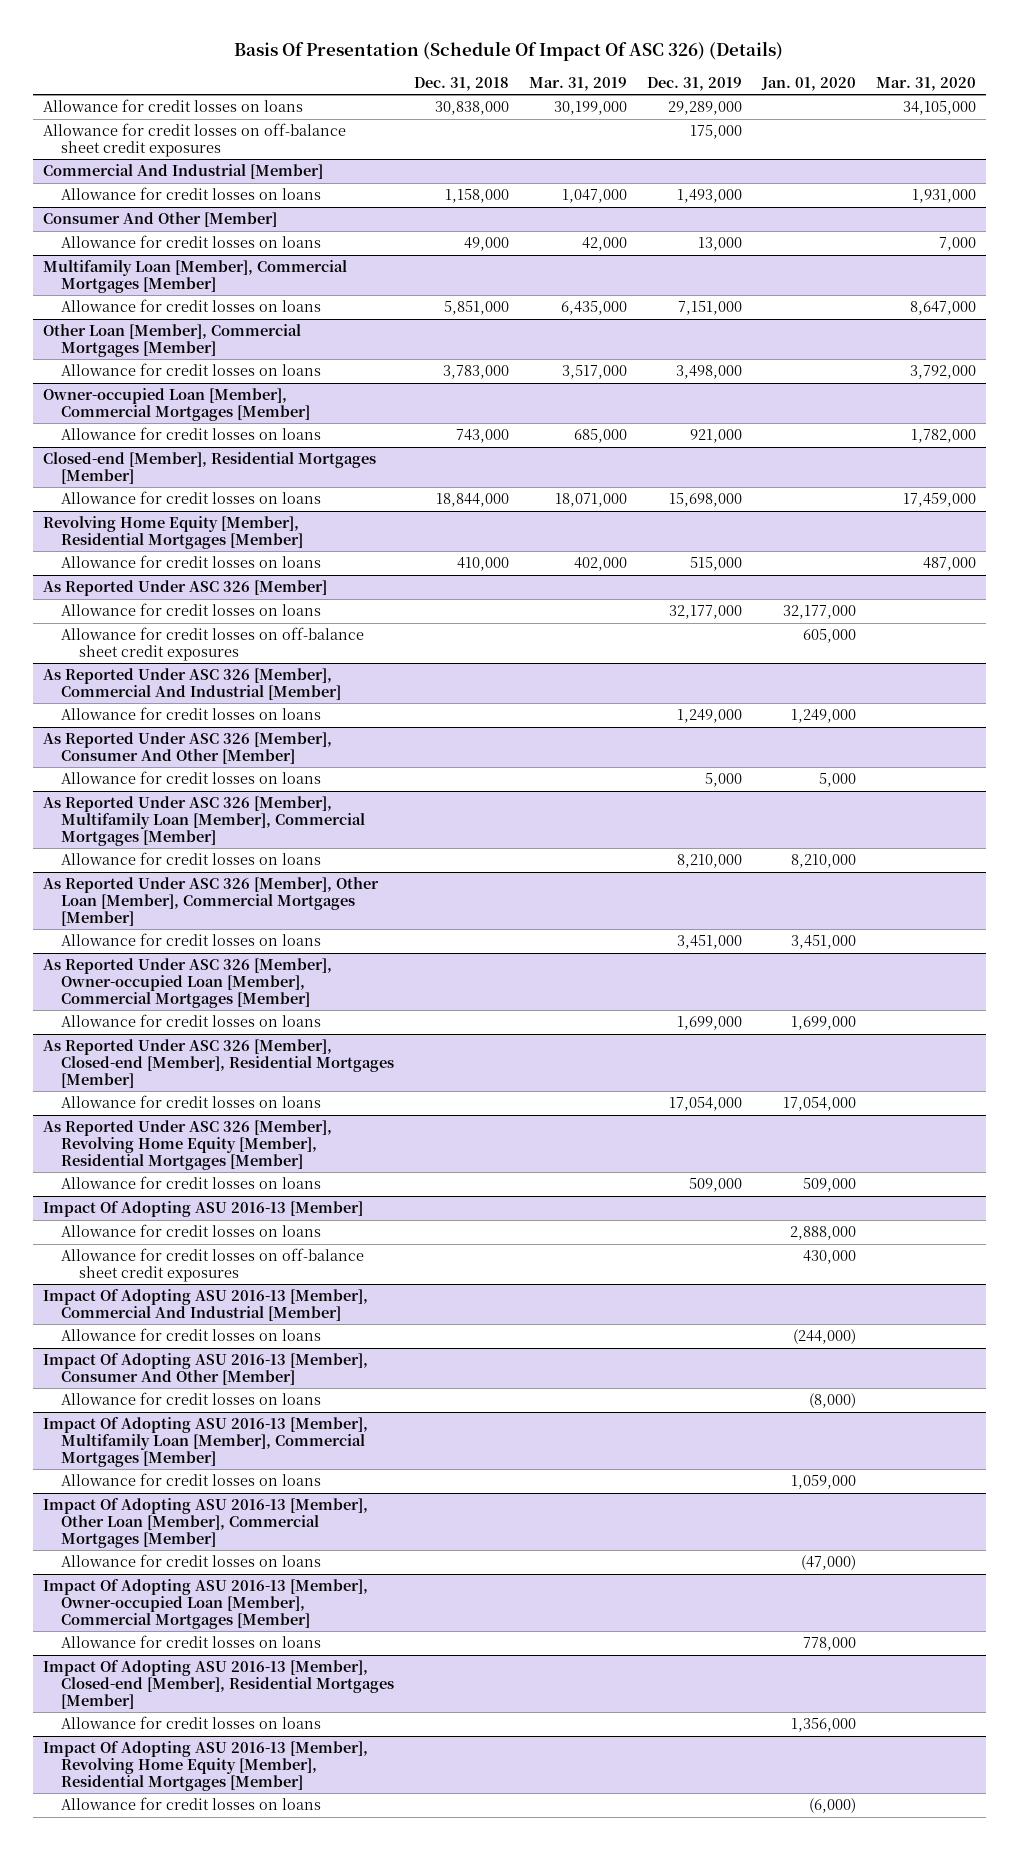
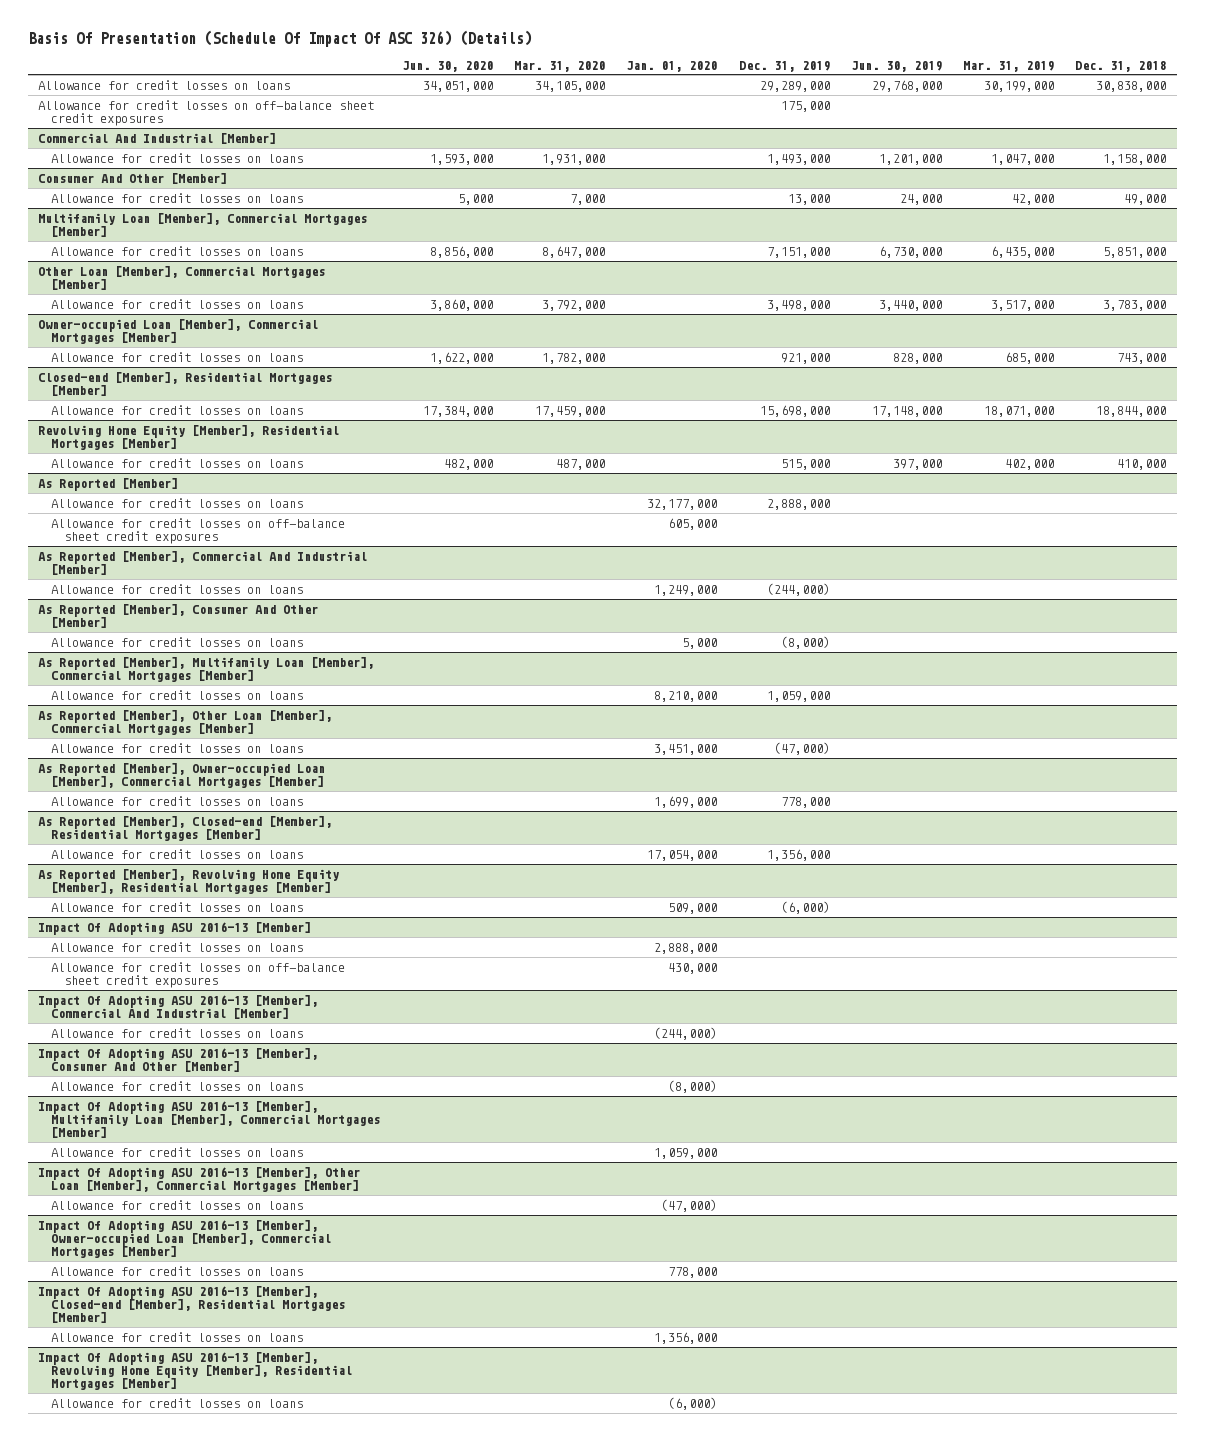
- | Dec. 31, 2018 | Mar. 31, 2019 | Dec. 31, 2019 | Jan. 01, 2020 | Mar. 31, 2020
+ | Jun. 30, 2020 | Mar. 31, 2020 | Jan. 01, 2020 | Dec. 31, 2019 | Jun. 30, 2019 | Mar. 31, 2019 | Dec. 31, 2018
- As Reported Under ASC 326 [Member]
- Allowance for credit losses on loans | | | 32,177,000 | 32,177,000 |
+ As Reported [Member]
+ Allowance for credit losses on loans | | | 32,177,000 | 2,888,000 | | |
- As Reported Under ASC 326 [Member], Commercial And Industrial [Member]
- Allowance for credit losses on loans | | | 1,249,000 | 1,249,000 |
- As Reported Under ASC 326 [Member], Consumer And Other [Member]
- Allowance for credit losses on loans | | | 5,000 | 5,000 |
- As Reported Under ASC 326 [Member], Multifamily Loan [Member], Commercial Mortgages [Member]
- Allowance for credit losses on loans | | | 8,210,000 | 8,210,000 |
- As Reported Under ASC 326 [Member], Other Loan [Member], Commercial Mortgages [Member]
- Allowance for credit losses on loans | | | 3,451,000 | 3,451,000 |
- As Reported Under ASC 326 [Member], Owner-occupied Loan [Member], Commercial Mortgages [Member]
- Allowance for credit losses on loans | | | 1,699,000 | 1,699,000 |
- As Reported Under ASC 326 [Member], Closed-end [Member], Residential Mortgages [Member]
- Allowance for credit losses on loans | | | 17,054,000 | 17,054,000 |
- As Reported Under ASC 326 [Member], Revolving Home Equity [Member], Residential Mortgages [Member]
- Allowance for credit losses on loans | | | 509,000 | 509,000 |
+ As Reported [Member], Commercial And Industrial [Member]
+ Allowance for credit losses on loans | | | 1,249,000 | (244,000) | | |
+ As Reported [Member], Consumer And Other [Member]
+ Allowance for credit losses on loans | | | 5,000 | (8,000) | | |
+ As Reported [Member], Multifamily Loan [Member], Commercial Mortgages [Member]
+ Allowance for credit losses on loans | | | 8,210,000 | 1,059,000 | | |
+ As Reported [Member], Other Loan [Member], Commercial Mortgages [Member]
+ Allowance for credit losses on loans | | | 3,451,000 | (47,000) | | |
+ As Reported [Member], Owner-occupied Loan [Member], Commercial Mortgages [Member]
+ Allowance for credit losses on loans | | | 1,699,000 | 778,000 | | |
+ As Reported [Member], Closed-end [Member], Residential Mortgages [Member]
+ Allowance for credit losses on loans | | | 17,054,000 | 1,356,000 | | |
+ As Reported [Member], Revolving Home Equity [Member], Residential Mortgages [Member]
+ Allowance for credit losses on loans | | | 509,000 | (6,000) | | |

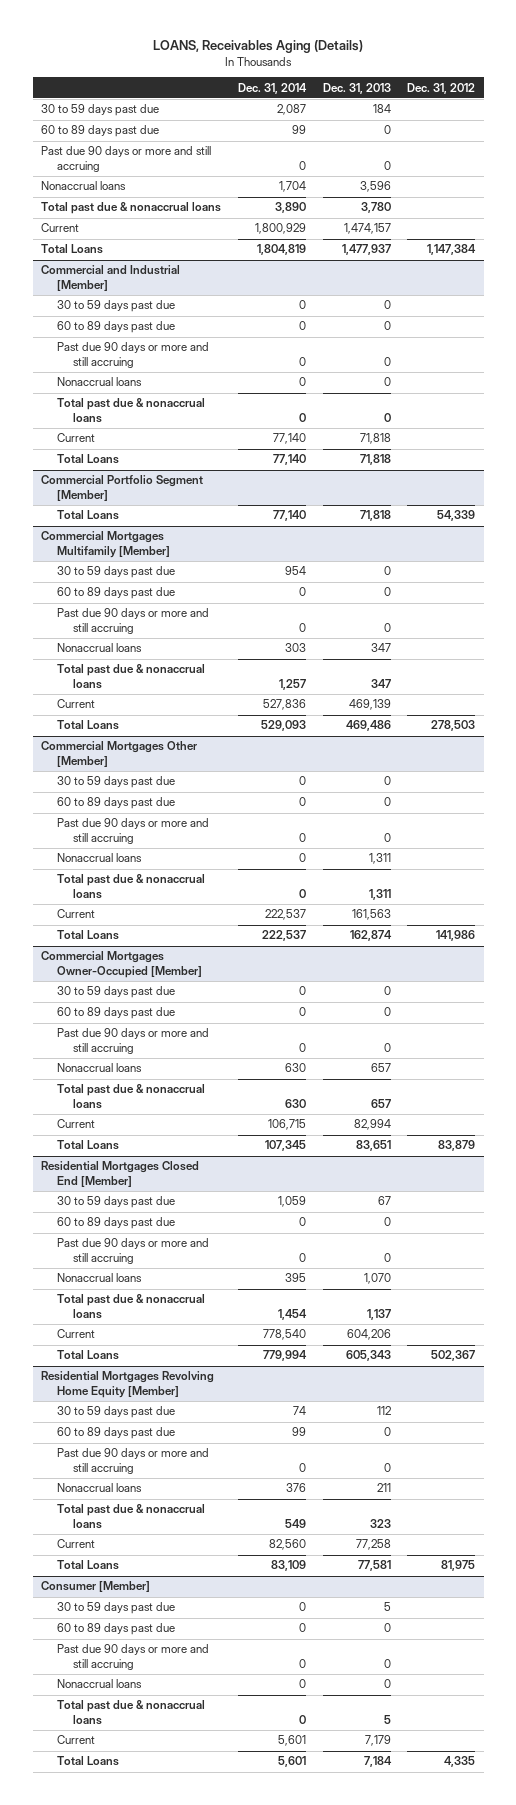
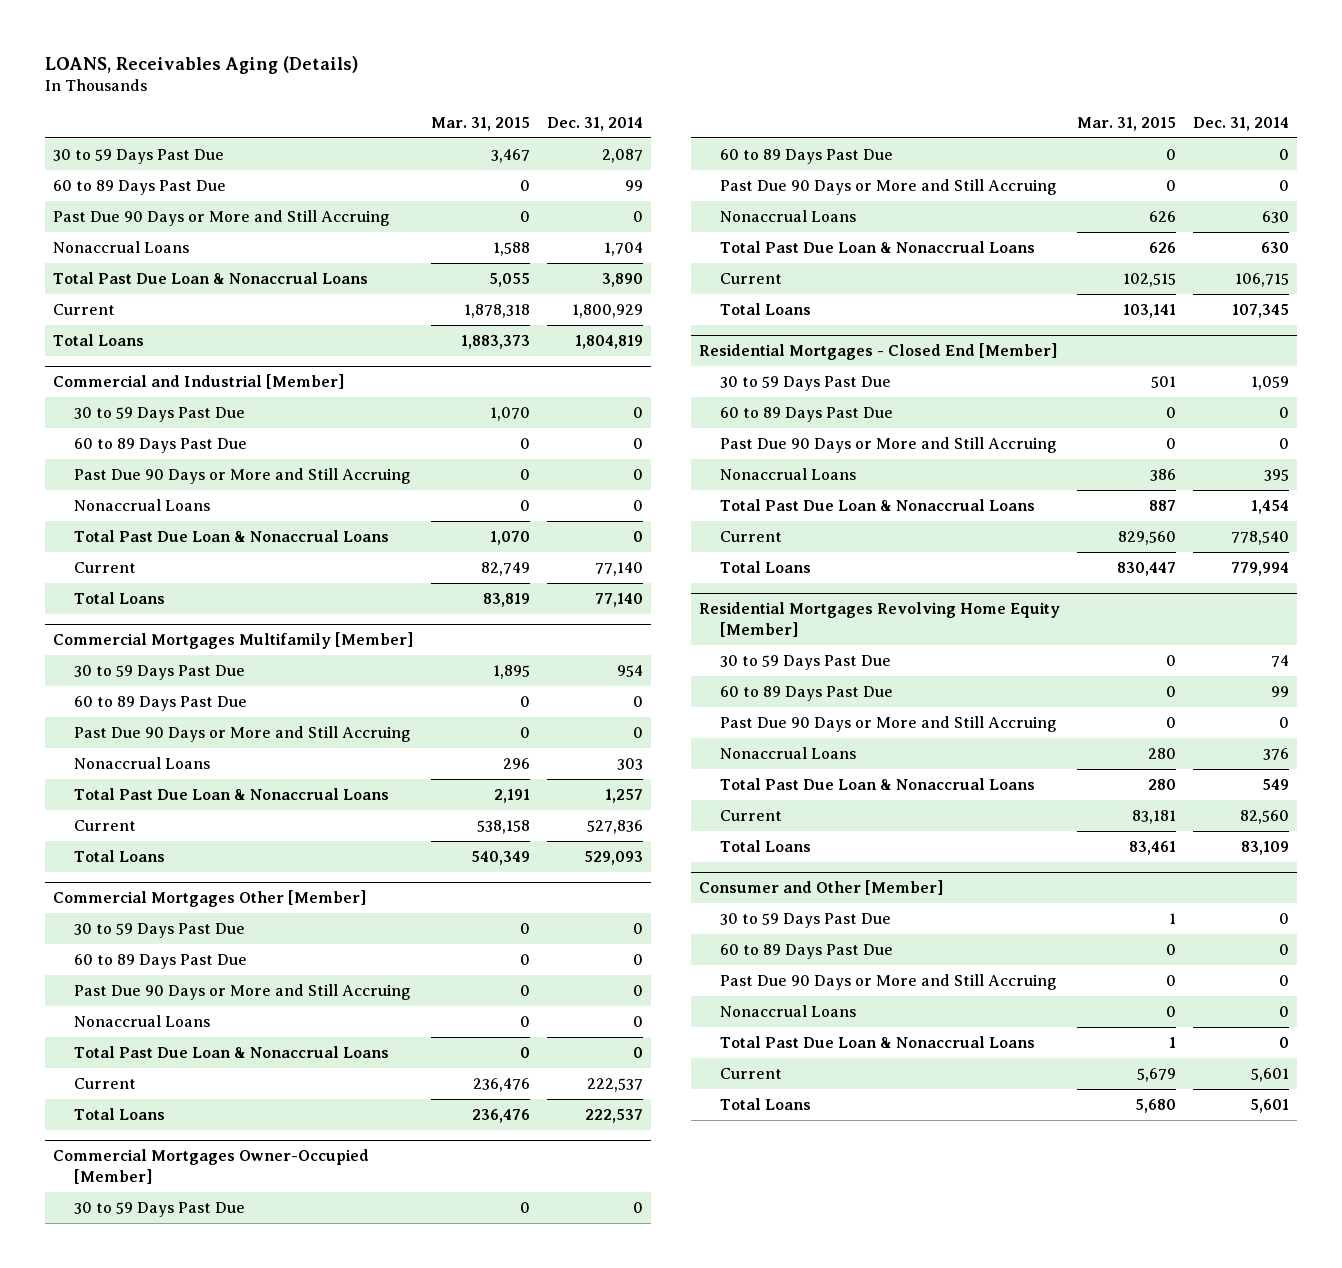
- | Dec. 31, 2014 | Dec. 31, 2013 | Dec. 31, 2012
+ | Mar. 31, 2015 | Dec. 31, 2014
- 30 to 59 days past due | 2,087 | 184 |
- 60 to 89 days past due | 99 | 0 |
- Past due 90 days or more and still accruing | 0 | 0 |
- Nonaccrual loans | 1,704 | 3,596 |
- Total past due & nonaccrual loans | 3,890 | 3,780 |
+ 30 to 59 Days Past Due | 3,467 | 2,087
+ 60 to 89 Days Past Due | 0 | 99
+ Past Due 90 Days or More and Still Accruing | 0 | 0
+ Nonaccrual Loans | 1,588 | 1,704
+ Total Past Due Loan & Nonaccrual Loans | 5,055 | 3,890
@ Commercial and Industrial [Member]
- 30 to 59 days past due | 0 | 0 |
- 60 to 89 days past due | 0 | 0 |
- Past due 90 days or more and still accruing | 0 | 0 |
- Nonaccrual loans | 0 | 0 |
- Total past due & nonaccrual loans | 0 | 0 |
+ 30 to 59 Days Past Due | 1,070 | 0
+ 60 to 89 Days Past Due | 0 | 0
+ Past Due 90 Days or More and Still Accruing | 0 | 0
+ Nonaccrual Loans | 0 | 0
+ Total Past Due Loan & Nonaccrual Loans | 1,070 | 0
- Commercial Portfolio Segment [Member]
- Total Loans | 77,140 | 71,818 | 54,339
@ Commercial Mortgages Multifamily [Member]
- 30 to 59 days past due | 954 | 0 |
- 60 to 89 days past due | 0 | 0 |
- Past due 90 days or more and still accruing | 0 | 0 |
- Nonaccrual loans | 303 | 347 |
- Total past due & nonaccrual loans | 1,257 | 347 |
+ 30 to 59 Days Past Due | 1,895 | 954
+ 60 to 89 Days Past Due | 0 | 0
+ Past Due 90 Days or More and Still Accruing | 0 | 0
+ Nonaccrual Loans | 296 | 303
+ Total Past Due Loan & Nonaccrual Loans | 2,191 | 1,257
@ Commercial Mortgages Other [Member]
- 30 to 59 days past due | 0 | 0 |
- 60 to 89 days past due | 0 | 0 |
- Past due 90 days or more and still accruing | 0 | 0 |
- Nonaccrual loans | 0 | 1,311 |
- Total past due & nonaccrual loans | 0 | 1,311 |
+ 30 to 59 Days Past Due | 0 | 0
+ 60 to 89 Days Past Due | 0 | 0
+ Past Due 90 Days or More and Still Accruing | 0 | 0
+ Nonaccrual Loans | 0 | 0
+ Total Past Due Loan & Nonaccrual Loans | 0 | 0
@ Commercial Mortgages Owner-Occupied [Member]
- 30 to 59 days past due | 0 | 0 |
- 60 to 89 days past due | 0 | 0 |
- Past due 90 days or more and still accruing | 0 | 0 |
- Nonaccrual loans | 630 | 657 |
- Total past due & nonaccrual loans | 630 | 657 |
+ 30 to 59 Days Past Due | 0 | 0
+ 60 to 89 Days Past Due | 0 | 0
+ Past Due 90 Days or More and Still Accruing | 0 | 0
+ Nonaccrual Loans | 626 | 630
+ Total Past Due Loan & Nonaccrual Loans | 626 | 630
- Residential Mortgages Closed End [Member]
- 30 to 59 days past due | 1,059 | 67 |
- 60 to 89 days past due | 0 | 0 |
- Past due 90 days or more and still accruing | 0 | 0 |
- Nonaccrual loans | 395 | 1,070 |
- Total past due & nonaccrual loans | 1,454 | 1,137 |
+ Residential Mortgages - Closed End [Member]
+ 30 to 59 Days Past Due | 501 | 1,059
+ 60 to 89 Days Past Due | 0 | 0
+ Past Due 90 Days or More and Still Accruing | 0 | 0
+ Nonaccrual Loans | 386 | 395
+ Total Past Due Loan & Nonaccrual Loans | 887 | 1,454
@ Residential Mortgages Revolving Home Equity [Member]
- 30 to 59 days past due | 74 | 112 |
- 60 to 89 days past due | 99 | 0 |
- Past due 90 days or more and still accruing | 0 | 0 |
- Nonaccrual loans | 376 | 211 |
- Total past due & nonaccrual loans | 549 | 323 |
+ 30 to 59 Days Past Due | 0 | 74
+ 60 to 89 Days Past Due | 0 | 99
+ Past Due 90 Days or More and Still Accruing | 0 | 0
+ Nonaccrual Loans | 280 | 376
+ Total Past Due Loan & Nonaccrual Loans | 280 | 549
- Consumer [Member]
- 30 to 59 days past due | 0 | 5 |
- 60 to 89 days past due | 0 | 0 |
- Past due 90 days or more and still accruing | 0 | 0 |
- Nonaccrual loans | 0 | 0 |
- Total past due & nonaccrual loans | 0 | 5 |
+ Consumer and Other [Member]
+ 30 to 59 Days Past Due | 1 | 0
+ 60 to 89 Days Past Due | 0 | 0
+ Past Due 90 Days or More and Still Accruing | 0 | 0
+ Nonaccrual Loans | 0 | 0
+ Total Past Due Loan & Nonaccrual Loans | 1 | 0

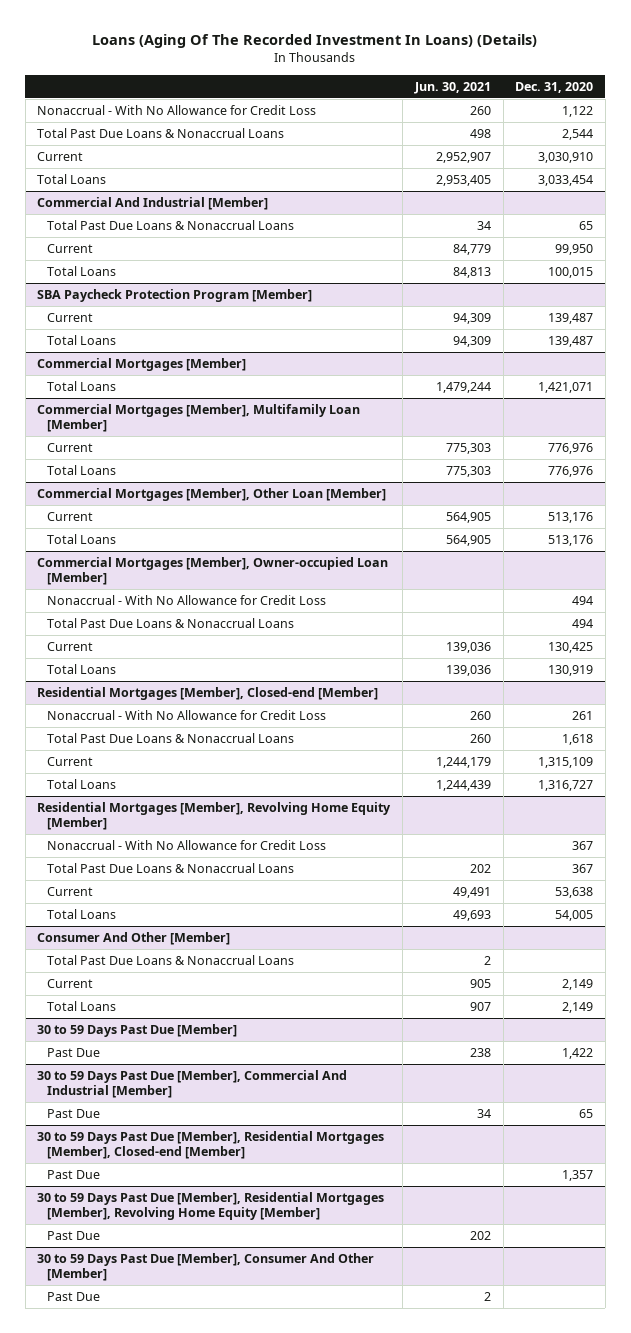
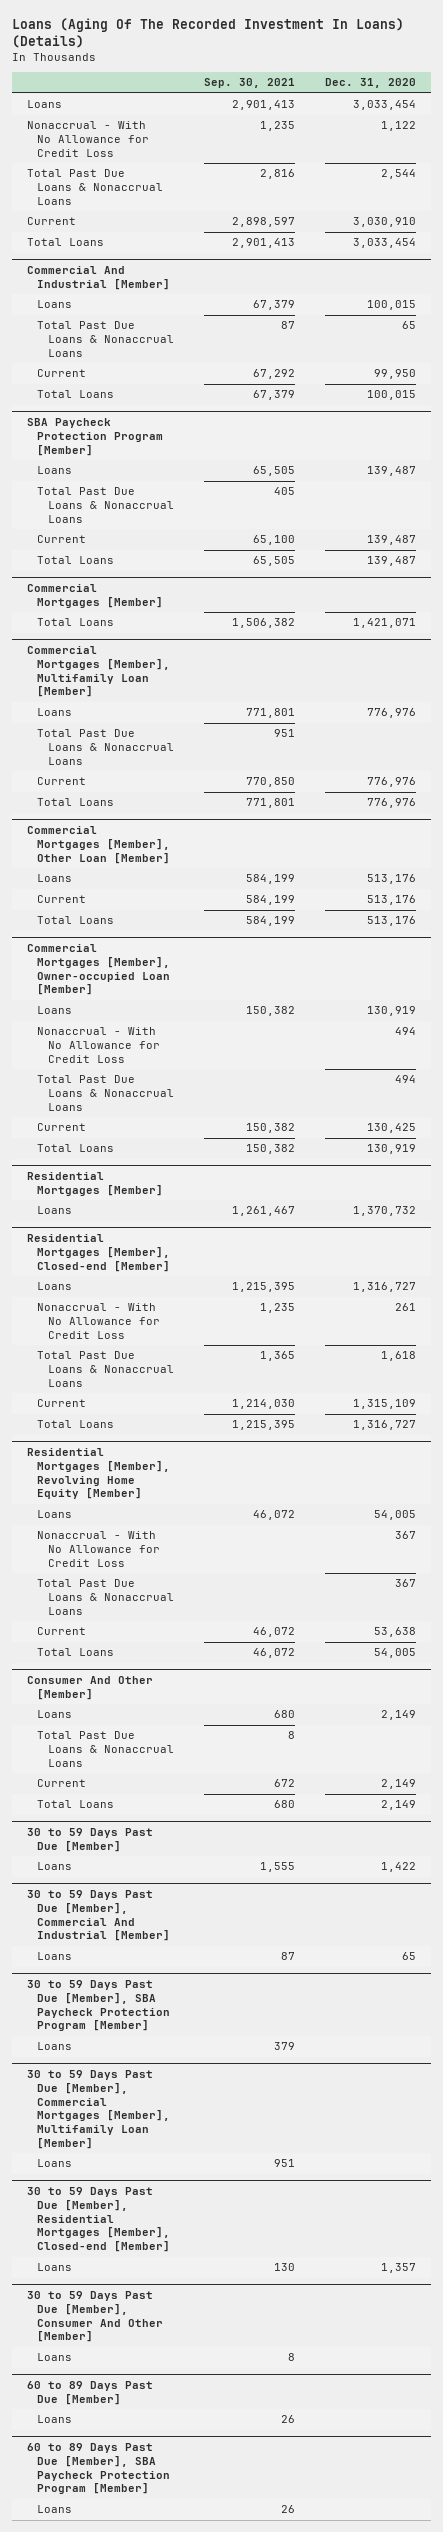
- | Jun. 30, 2021 | Dec. 31, 2020
+ | Sep. 30, 2021 | Dec. 31, 2020
+ Loans | 2,901,413 | 3,033,454
@ Commercial And Industrial [Member]
+ Loans | 67,379 | 100,015
@ SBA Paycheck Protection Program [Member]
+ Loans | 65,505 | 139,487
+ Total Past Due Loans & Nonaccrual Loans | 405 |
@ Commercial Mortgages [Member], Multifamily Loan [Member]
+ Loans | 771,801 | 776,976
+ Total Past Due Loans & Nonaccrual Loans | 951 |
@ Commercial Mortgages [Member], Other Loan [Member]
+ Loans | 584,199 | 513,176
@ Commercial Mortgages [Member], Owner-occupied Loan [Member]
+ Loans | 150,382 | 130,919
+ Residential Mortgages [Member]
+ Loans | 1,261,467 | 1,370,732
@ Residential Mortgages [Member], Closed-end [Member]
+ Loans | 1,215,395 | 1,316,727
@ Residential Mortgages [Member], Revolving Home Equity [Member]
+ Loans | 46,072 | 54,005
@ Consumer And Other [Member]
+ Loans | 680 | 2,149
@ 30 to 59 Days Past Due [Member]
- Past Due | 238 | 1,422
+ Loans | 1,555 | 1,422
@ 30 to 59 Days Past Due [Member], Commercial And Industrial [Member]
- Past Due | 34 | 65
+ Loans | 87 | 65
+ 30 to 59 Days Past Due [Member], SBA Paycheck Protection Program [Member]
+ Loans | 379 |
+ 30 to 59 Days Past Due [Member], Commercial Mortgages [Member], Multifamily Loan [Member]
+ Loans | 951 |
@ 30 to 59 Days Past Due [Member], Residential Mortgages [Member], Closed-end [Member]
- Past Due | | 1,357
- 30 to 59 Days Past Due [Member], Residential Mortgages [Member], Revolving Home Equity [Member]
- Past Due | 202 |
@ 30 to 59 Days Past Due [Member], Residential Mortgages [Member], Closed-end [Member]
+ Loans | 130 | 1,357
@ 30 to 59 Days Past Due [Member], Consumer And Other [Member]
- Past Due | 2 |
+ Loans | 8 |
+ 60 to 89 Days Past Due [Member]
+ Loans | 26 |
+ 60 to 89 Days Past Due [Member], SBA Paycheck Protection Program [Member]
+ Loans | 26 |

